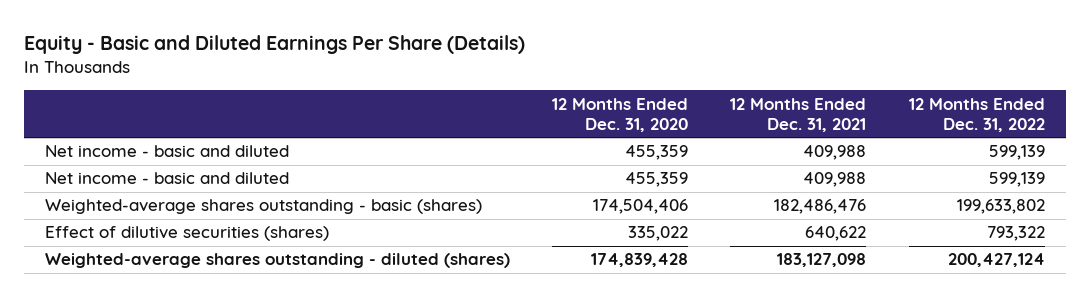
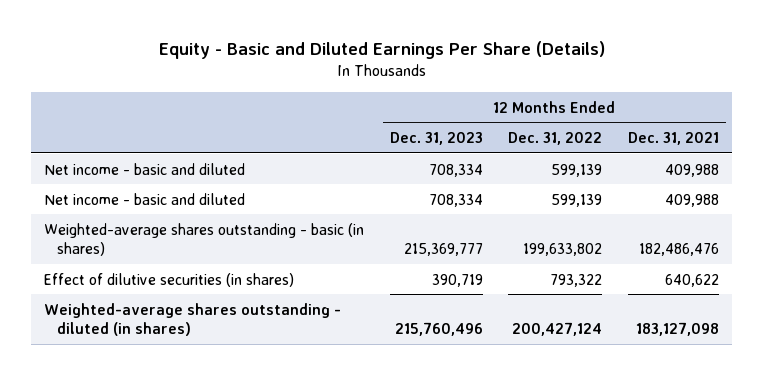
- | 12 Months Ended Dec. 31, 2020 | 12 Months Ended Dec. 31, 2021 | 12 Months Ended Dec. 31, 2022
+ | 12 Months Ended Dec. 31, 2023 | 12 Months Ended Dec. 31, 2022 | 12 Months Ended Dec. 31, 2021
- Weighted-average shares outstanding - basic (shares) | 174,504,406 | 182,486,476 | 199,633,802
- Effect of dilutive securities (shares) | 335,022 | 640,622 | 793,322
- Weighted-average shares outstanding - diluted (shares) | 174,839,428 | 183,127,098 | 200,427,124
+ Weighted-average shares outstanding - basic (in shares) | 215,369,777 | 199,633,802 | 182,486,476
+ Effect of dilutive securities (in shares) | 390,719 | 793,322 | 640,622
+ Weighted-average shares outstanding - diluted (in shares) | 215,760,496 | 200,427,124 | 183,127,098

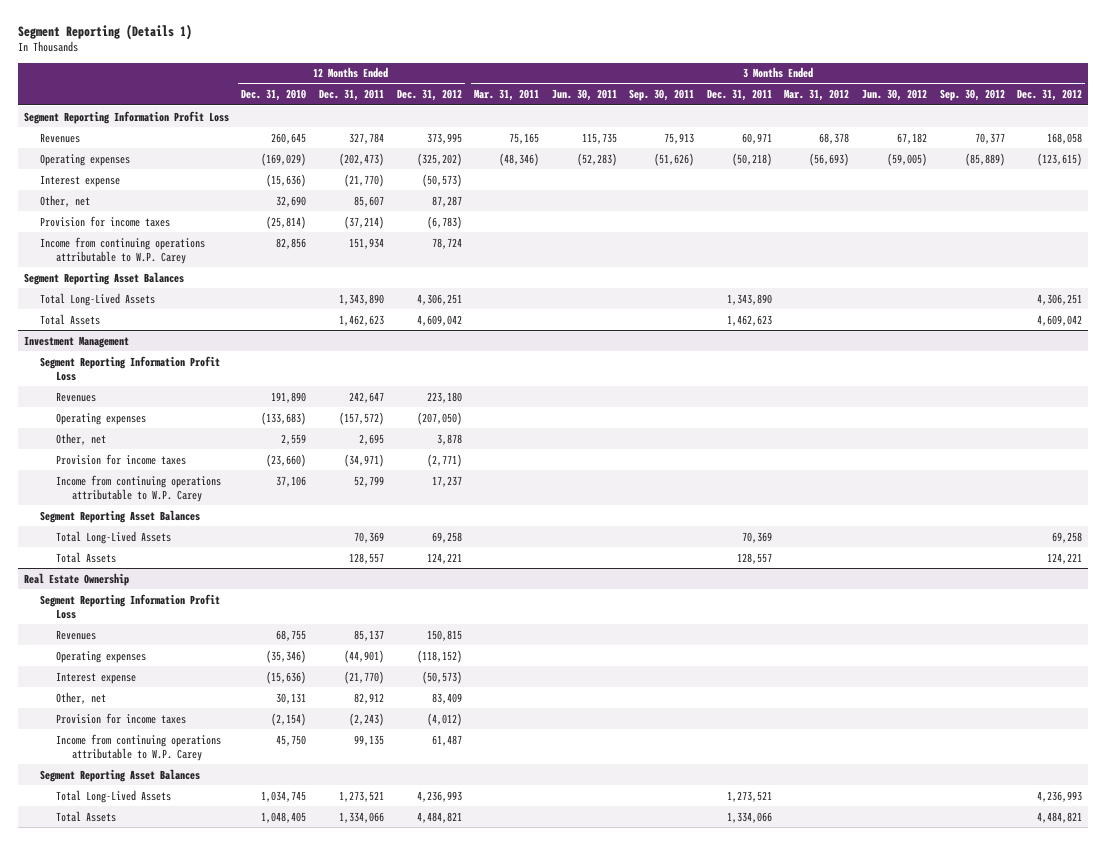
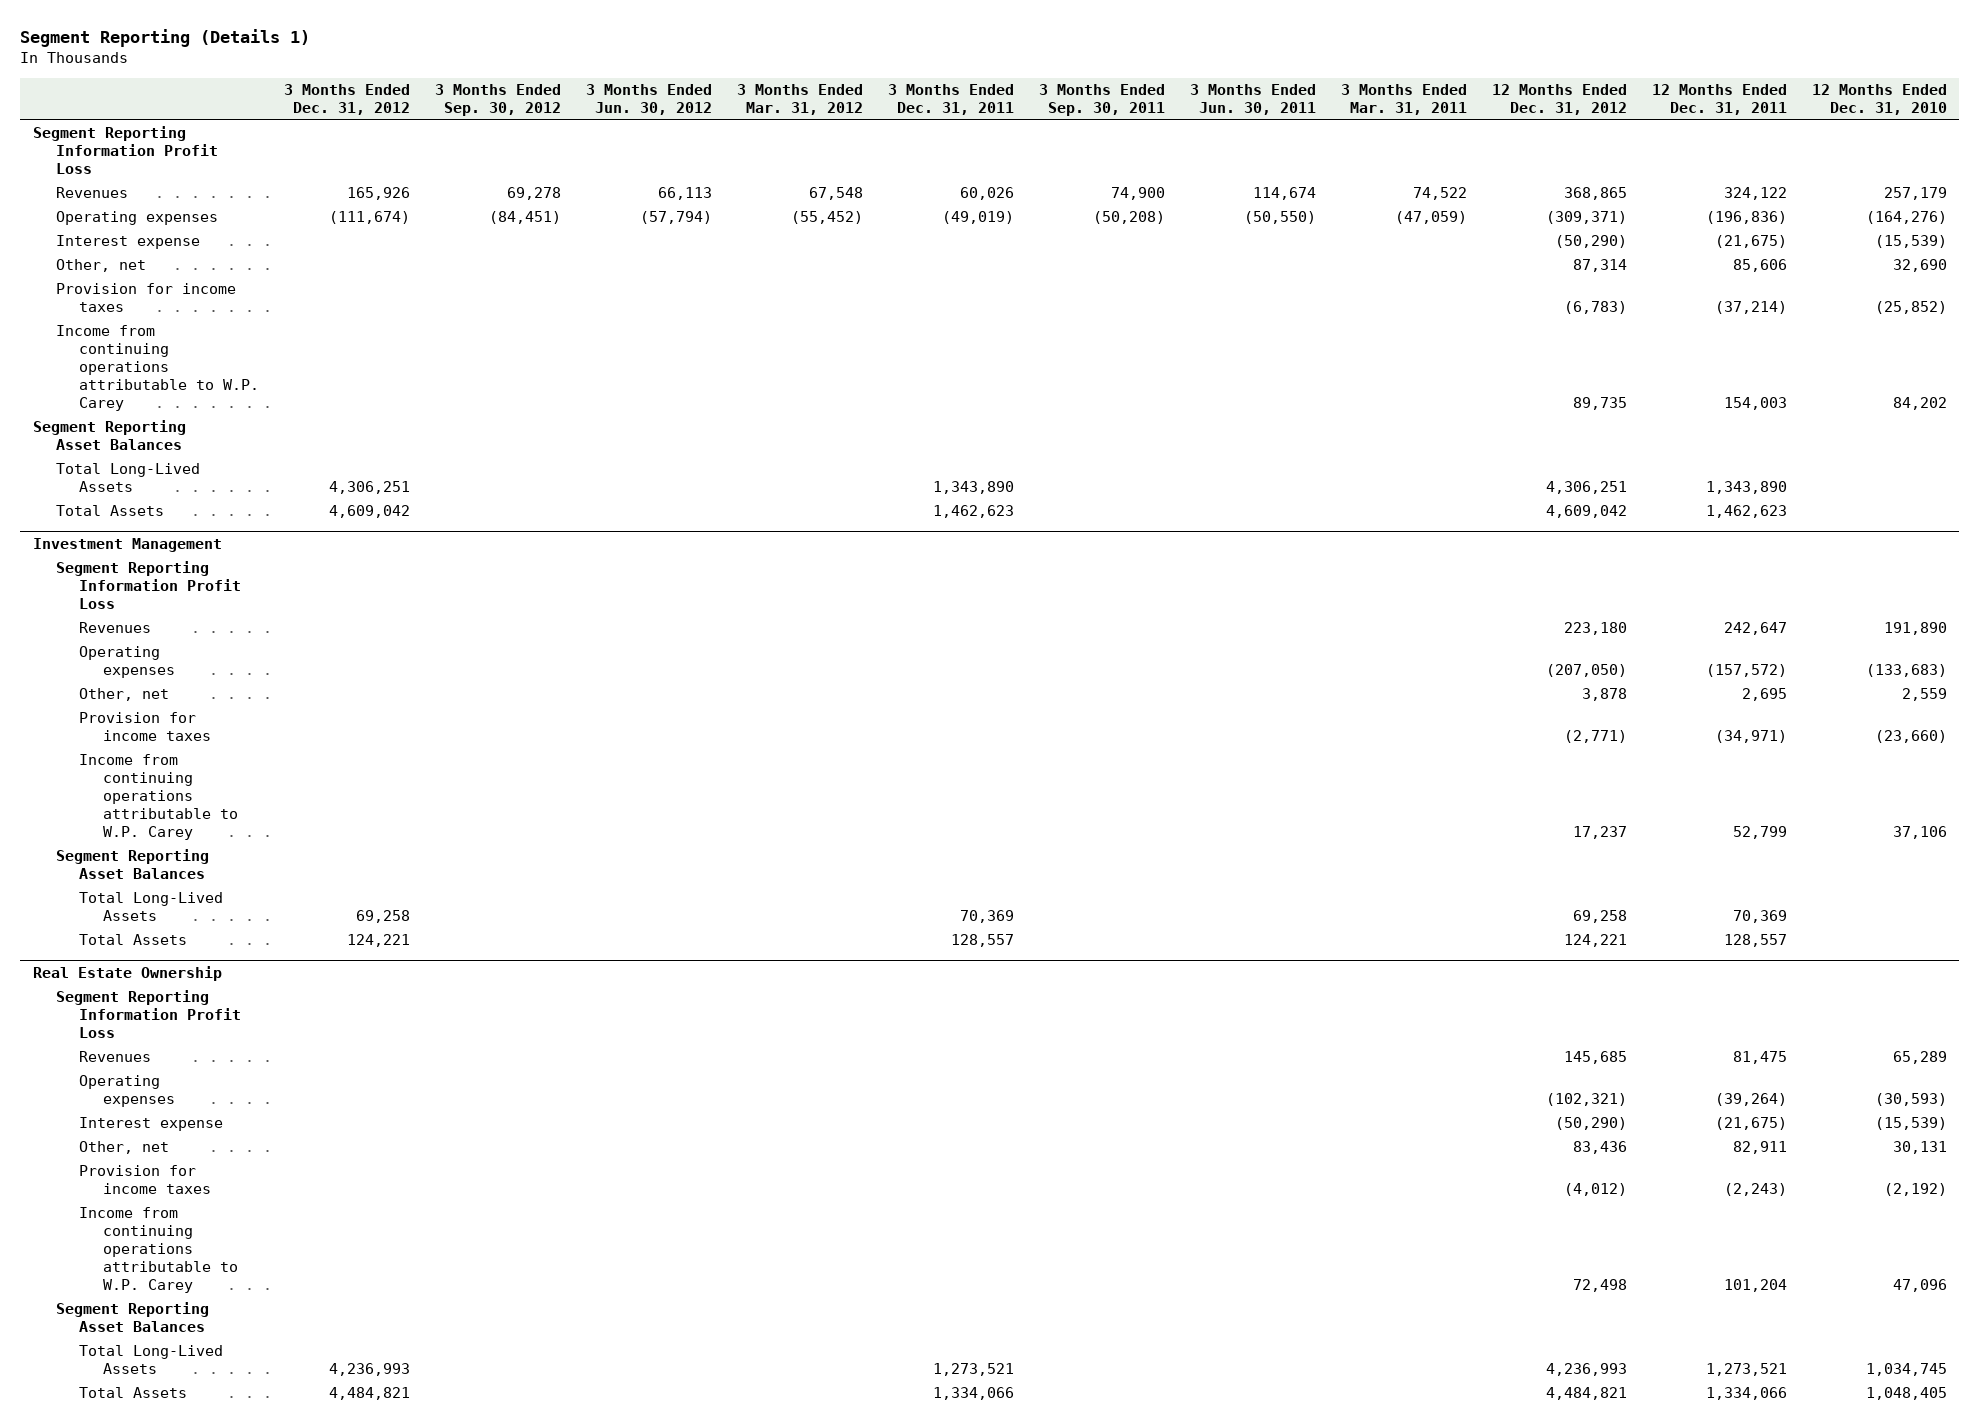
- | 12 Months Ended Dec. 31, 2010 | 12 Months Ended Dec. 31, 2011 | 12 Months Ended Dec. 31, 2012 | 3 Months Ended Mar. 31, 2011 | 3 Months Ended Jun. 30, 2011 | 3 Months Ended Sep. 30, 2011 | 3 Months Ended Dec. 31, 2011 | 3 Months Ended Mar. 31, 2012 | 3 Months Ended Jun. 30, 2012 | 3 Months Ended Sep. 30, 2012 | 3 Months Ended Dec. 31, 2012
+ | 3 Months Ended Dec. 31, 2012 | 3 Months Ended Sep. 30, 2012 | 3 Months Ended Jun. 30, 2012 | 3 Months Ended Mar. 31, 2012 | 3 Months Ended Dec. 31, 2011 | 3 Months Ended Sep. 30, 2011 | 3 Months Ended Jun. 30, 2011 | 3 Months Ended Mar. 31, 2011 | 12 Months Ended Dec. 31, 2012 | 12 Months Ended Dec. 31, 2011 | 12 Months Ended Dec. 31, 2010
- Revenues | 260,645 | 327,784 | 373,995 | 75,165 | 115,735 | 75,913 | 60,971 | 68,378 | 67,182 | 70,377 | 168,058
- Operating expenses | (169,029) | (202,473) | (325,202) | (48,346) | (52,283) | (51,626) | (50,218) | (56,693) | (59,005) | (85,889) | (123,615)
- Interest expense | (15,636) | (21,770) | (50,573) | | | | | | | |
- Other, net | 32,690 | 85,607 | 87,287 | | | | | | | |
- Provision for income taxes | (25,814) | (37,214) | (6,783) | | | | | | | |
- Income from continuing operations attributable to W.P. Carey | 82,856 | 151,934 | 78,724 | | | | | | | |
+ Revenues | 165,926 | 69,278 | 66,113 | 67,548 | 60,026 | 74,900 | 114,674 | 74,522 | 368,865 | 324,122 | 257,179
+ Operating expenses | (111,674) | (84,451) | (57,794) | (55,452) | (49,019) | (50,208) | (50,550) | (47,059) | (309,371) | (196,836) | (164,276)
+ Interest expense | | | | | | | | | (50,290) | (21,675) | (15,539)
+ Other, net | | | | | | | | | 87,314 | 85,606 | 32,690
+ Provision for income taxes | | | | | | | | | (6,783) | (37,214) | (25,852)
+ Income from continuing operations attributable to W.P. Carey | | | | | | | | | 89,735 | 154,003 | 84,202
@ Real Estate Ownership
- Revenues | 68,755 | 85,137 | 150,815 | | | | | | | |
- Operating expenses | (35,346) | (44,901) | (118,152) | | | | | | | |
- Interest expense | (15,636) | (21,770) | (50,573) | | | | | | | |
- Other, net | 30,131 | 82,912 | 83,409 | | | | | | | |
- Provision for income taxes | (2,154) | (2,243) | (4,012) | | | | | | | |
- Income from continuing operations attributable to W.P. Carey | 45,750 | 99,135 | 61,487 | | | | | | | |
+ Revenues | | | | | | | | | 145,685 | 81,475 | 65,289
+ Operating expenses | | | | | | | | | (102,321) | (39,264) | (30,593)
+ Interest expense | | | | | | | | | (50,290) | (21,675) | (15,539)
+ Other, net | | | | | | | | | 83,436 | 82,911 | 30,131
+ Provision for income taxes | | | | | | | | | (4,012) | (2,243) | (2,192)
+ Income from continuing operations attributable to W.P. Carey | | | | | | | | | 72,498 | 101,204 | 47,096

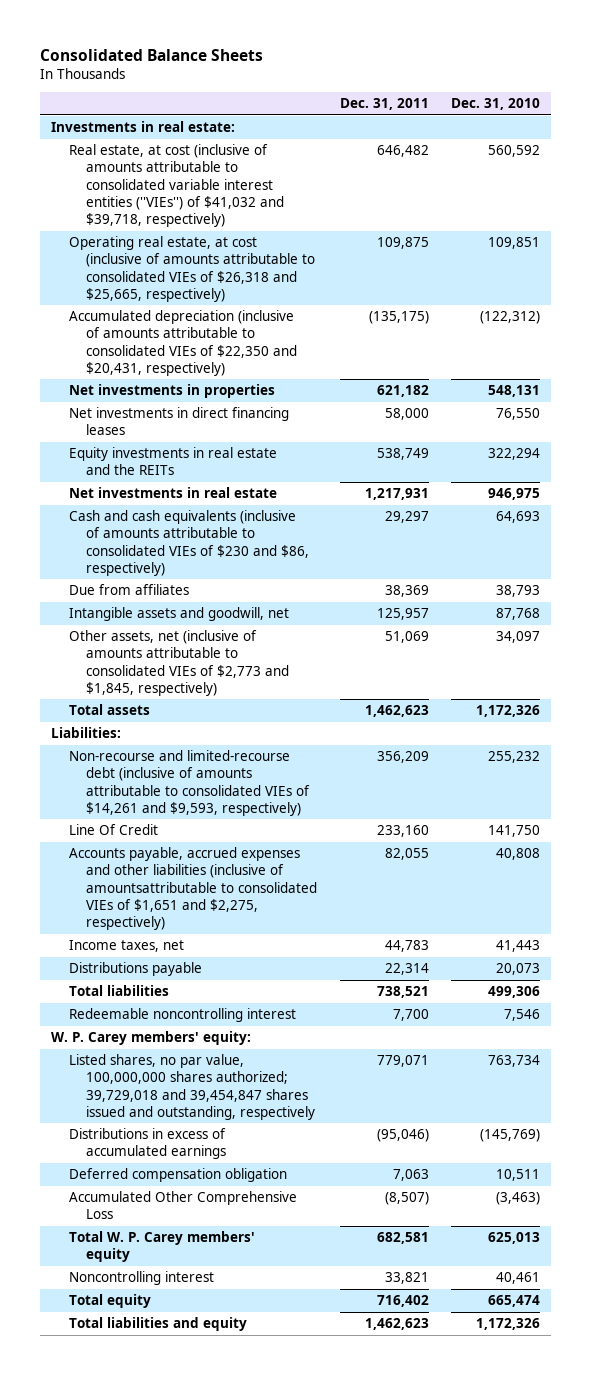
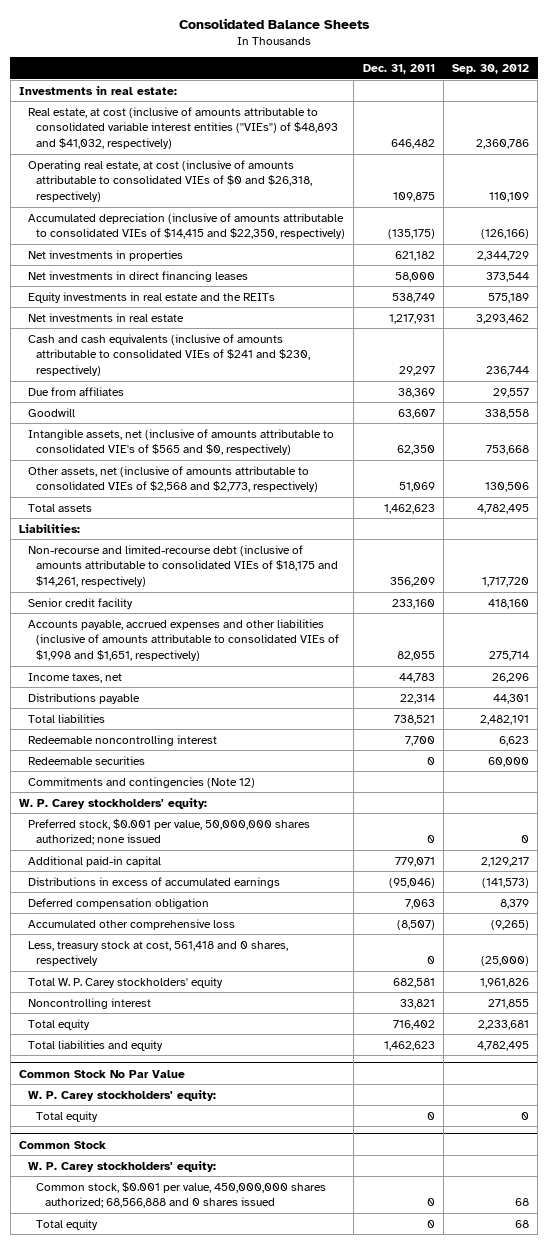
- | Dec. 31, 2011 | Dec. 31, 2010
+ | Dec. 31, 2011 | Sep. 30, 2012
- Real estate, at cost (inclusive of amounts attributable to consolidated variable interest entities (''VIEs'') of $41,032 and $39,718, respectively) | 646,482 | 560,592
- Operating real estate, at cost (inclusive of amounts attributable to consolidated VIEs of $26,318 and $25,665, respectively) | 109,875 | 109,851
- Accumulated depreciation (inclusive of amounts attributable to consolidated VIEs of $22,350 and $20,431, respectively) | (135,175) | (122,312)
+ Real estate, at cost (inclusive of amounts attributable to consolidated variable interest entities (''VIEs'') of $48,893 and $41,032, respectively) | 646,482 | 2,360,786
+ Operating real estate, at cost (inclusive of amounts attributable to consolidated VIEs of $0 and $26,318, respectively) | 109,875 | 110,109
+ Accumulated depreciation (inclusive of amounts attributable to consolidated VIEs of $14,415 and $22,350, respectively) | (135,175) | (126,166)
- Cash and cash equivalents (inclusive of amounts attributable to consolidated VIEs of $230 and $86, respectively) | 29,297 | 64,693
+ Cash and cash equivalents (inclusive of amounts attributable to consolidated VIEs of $241 and $230, respectively) | 29,297 | 236,744
- Intangible assets and goodwill, net | 125,957 | 87,768
- Other assets, net (inclusive of amounts attributable to consolidated VIEs of $2,773 and $1,845, respectively) | 51,069 | 34,097
+ Goodwill | 63,607 | 338,558
+ Intangible assets, net (inclusive of amounts attributable to consolidated VIE's of $565 and $0, respectively) | 62,350 | 753,668
+ Other assets, net (inclusive of amounts attributable to consolidated VIEs of $2,568 and $2,773, respectively) | 51,069 | 130,506
- Non-recourse and limited-recourse debt (inclusive of amounts attributable to consolidated VIEs of $14,261 and $9,593, respectively) | 356,209 | 255,232
- Line Of Credit | 233,160 | 141,750
- Accounts payable, accrued expenses and other liabilities (inclusive of amountsattributable to consolidated VIEs of $1,651 and $2,275, respectively) | 82,055 | 40,808
+ Non-recourse and limited-recourse debt (inclusive of amounts attributable to consolidated VIEs of $18,175 and $14,261, respectively) | 356,209 | 1,717,720
+ Senior credit facility | 233,160 | 418,160
+ Accounts payable, accrued expenses and other liabilities (inclusive of amounts attributable to consolidated VIEs of $1,998 and $1,651, respectively) | 82,055 | 275,714
- W. P. Carey members' equity:
- Listed shares, no par value, 100,000,000 shares authorized; 39,729,018 and 39,454,847 shares issued and outstanding, respectively | 779,071 | 763,734
+ Redeemable securities | 0 | 60,000
+ Commitments and contingencies (Note 12)
+ W. P. Carey stockholders' equity:
+ Preferred stock, $0.001 per value, 50,000,000 shares authorized; none issued | 0 | 0
+ Additional paid-in capital | 779,071 | 2,129,217
- Accumulated Other Comprehensive Loss | (8,507) | (3,463)
- Total W. P. Carey members' equity | 682,581 | 625,013
+ Accumulated other comprehensive loss | (8,507) | (9,265)
+ Less, treasury stock at cost, 561,418 and 0 shares, respectively | 0 | (25,000)
+ Total W. P. Carey stockholders' equity | 682,581 | 1,961,826
+ Common Stock No Par Value
+ W. P. Carey stockholders' equity:
+ Total equity | 0 | 0
+ Common Stock
+ W. P. Carey stockholders' equity:
+ Common stock, $0.001 per value, 450,000,000 shares authorized; 68,566,888 and 0 shares issued | 0 | 68
+ Total equity | 0 | 68

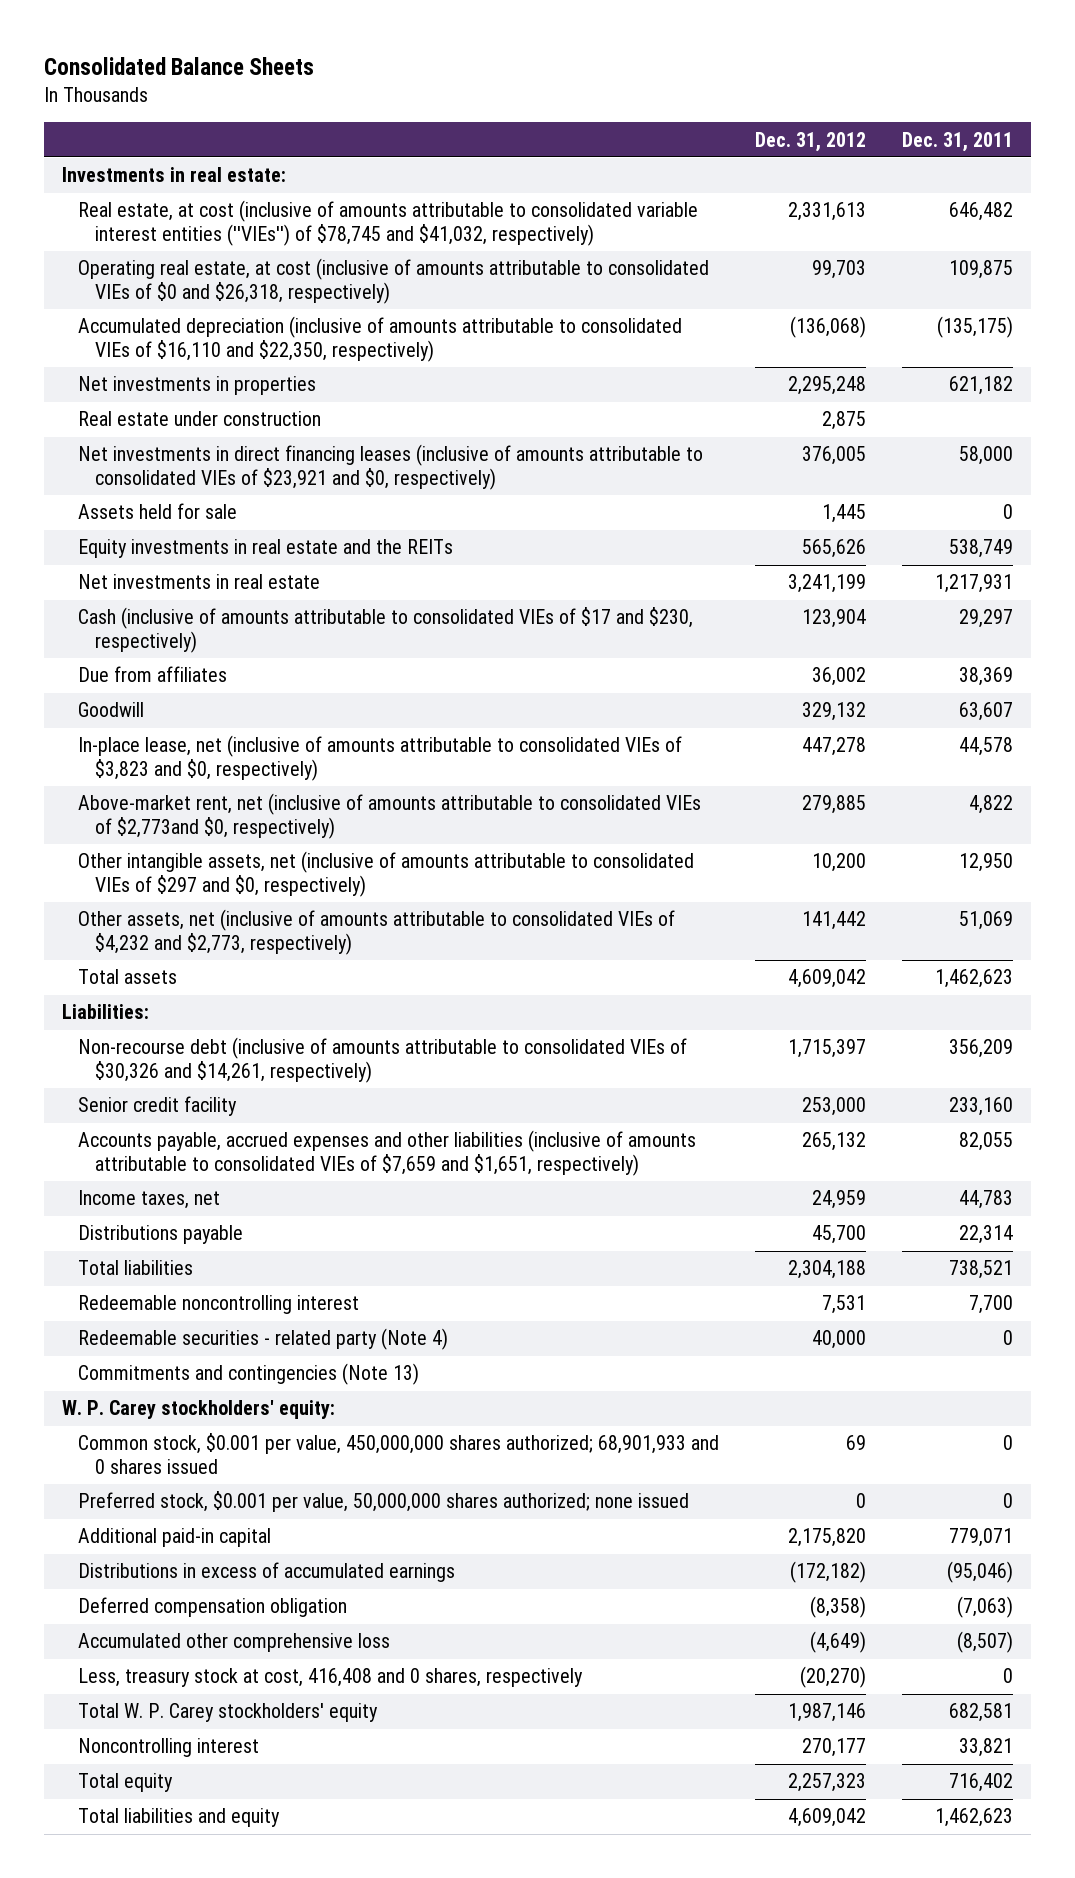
- | Dec. 31, 2011 | Sep. 30, 2012
+ | Dec. 31, 2012 | Dec. 31, 2011
- Real estate, at cost (inclusive of amounts attributable to consolidated variable interest entities (''VIEs'') of $48,893 and $41,032, respectively) | 646,482 | 2,360,786
+ Real estate, at cost (inclusive of amounts attributable to consolidated variable interest entities (''VIEs'') of $78,745 and $41,032, respectively) | 2,331,613 | 646,482
- Accumulated depreciation (inclusive of amounts attributable to consolidated VIEs of $14,415 and $22,350, respectively) | (135,175) | (126,166)
+ Accumulated depreciation (inclusive of amounts attributable to consolidated VIEs of $16,110 and $22,350, respectively) | (136,068) | (135,175)
- Net investments in direct financing leases | 58,000 | 373,544
+ Real estate under construction | 2,875 |
+ Net investments in direct financing leases (inclusive of amounts attributable to consolidated VIEs of $23,921 and $0, respectively) | 376,005 | 58,000
+ Assets held for sale | 1,445 | 0
- Cash and cash equivalents (inclusive of amounts attributable to consolidated VIEs of $241 and $230, respectively) | 29,297 | 236,744
+ Cash (inclusive of amounts attributable to consolidated VIEs of $17 and $230, respectively) | 123,904 | 29,297
- Intangible assets, net (inclusive of amounts attributable to consolidated VIE's of $565 and $0, respectively) | 62,350 | 753,668
- Other assets, net (inclusive of amounts attributable to consolidated VIEs of $2,568 and $2,773, respectively) | 51,069 | 130,506
+ In-place lease, net (inclusive of amounts attributable to consolidated VIEs of $3,823 and $0, respectively) | 447,278 | 44,578
+ Above-market rent, net (inclusive of amounts attributable to consolidated VIEs of $2,773and $0, respectively) | 279,885 | 4,822
+ Other intangible assets, net (inclusive of amounts attributable to consolidated VIEs of $297 and $0, respectively) | 10,200 | 12,950
+ Other assets, net (inclusive of amounts attributable to consolidated VIEs of $4,232 and $2,773, respectively) | 141,442 | 51,069
- Non-recourse and limited-recourse debt (inclusive of amounts attributable to consolidated VIEs of $18,175 and $14,261, respectively) | 356,209 | 1,717,720
+ Non-recourse debt (inclusive of amounts attributable to consolidated VIEs of $30,326 and $14,261, respectively) | 1,715,397 | 356,209
- Accounts payable, accrued expenses and other liabilities (inclusive of amounts attributable to consolidated VIEs of $1,998 and $1,651, respectively) | 82,055 | 275,714
+ Accounts payable, accrued expenses and other liabilities (inclusive of amounts attributable to consolidated VIEs of $7,659 and $1,651, respectively) | 265,132 | 82,055
- Redeemable securities | 0 | 60,000
- Commitments and contingencies (Note 12)
+ Redeemable securities - related party (Note 4) | 40,000 | 0
+ Commitments and contingencies (Note 13)
+ Common stock, $0.001 per value, 450,000,000 shares authorized; 68,901,933 and 0 shares issued | 69 | 0
- Deferred compensation obligation | 7,063 | 8,379
+ Deferred compensation obligation | (8,358) | (7,063)
- Less, treasury stock at cost, 561,418 and 0 shares, respectively | 0 | (25,000)
+ Less, treasury stock at cost, 416,408 and 0 shares, respectively | (20,270) | 0
- Common Stock No Par Value
- W. P. Carey stockholders' equity:
- Total equity | 0 | 0
- Common Stock
- W. P. Carey stockholders' equity:
- Common stock, $0.001 per value, 450,000,000 shares authorized; 68,566,888 and 0 shares issued | 0 | 68
- Total equity | 0 | 68

